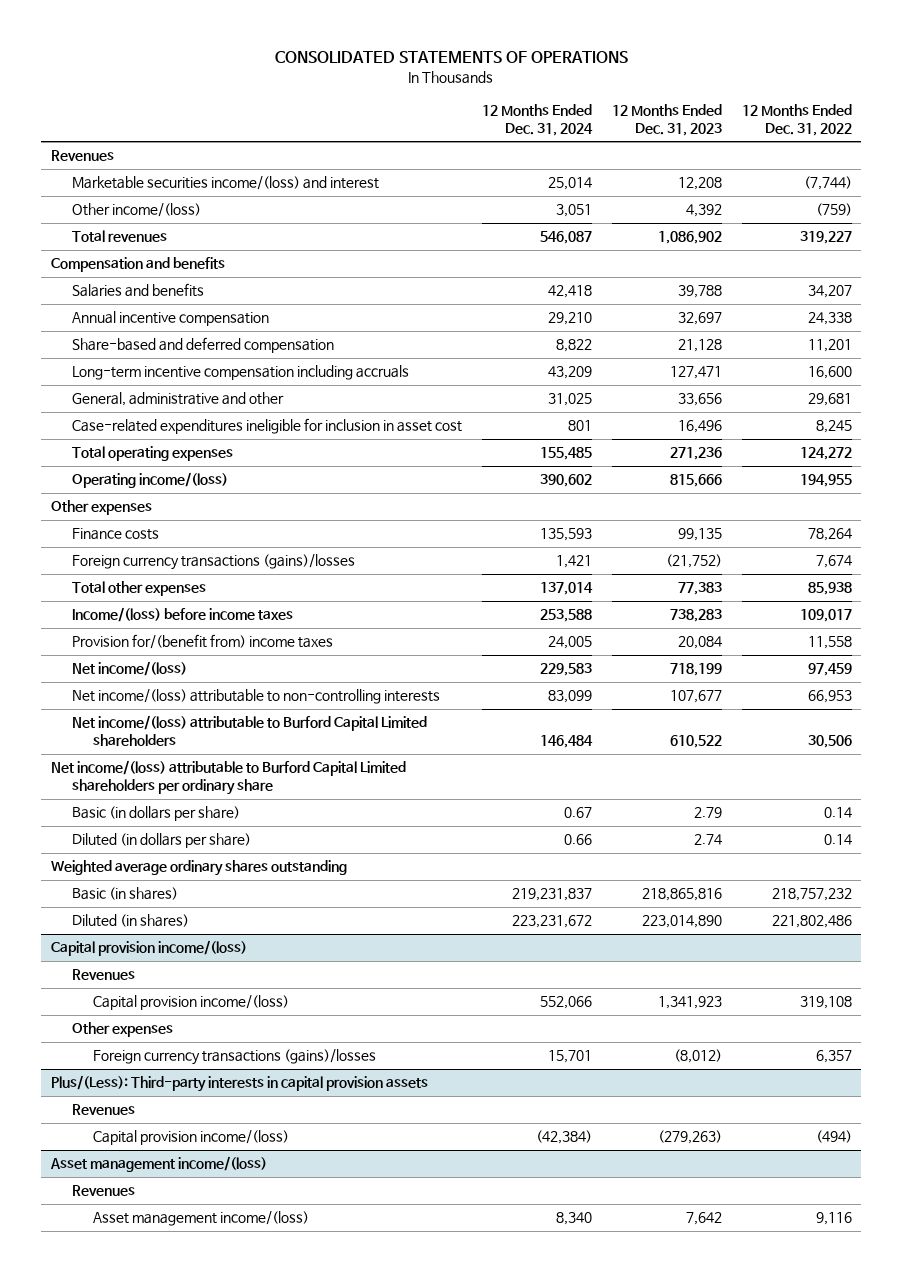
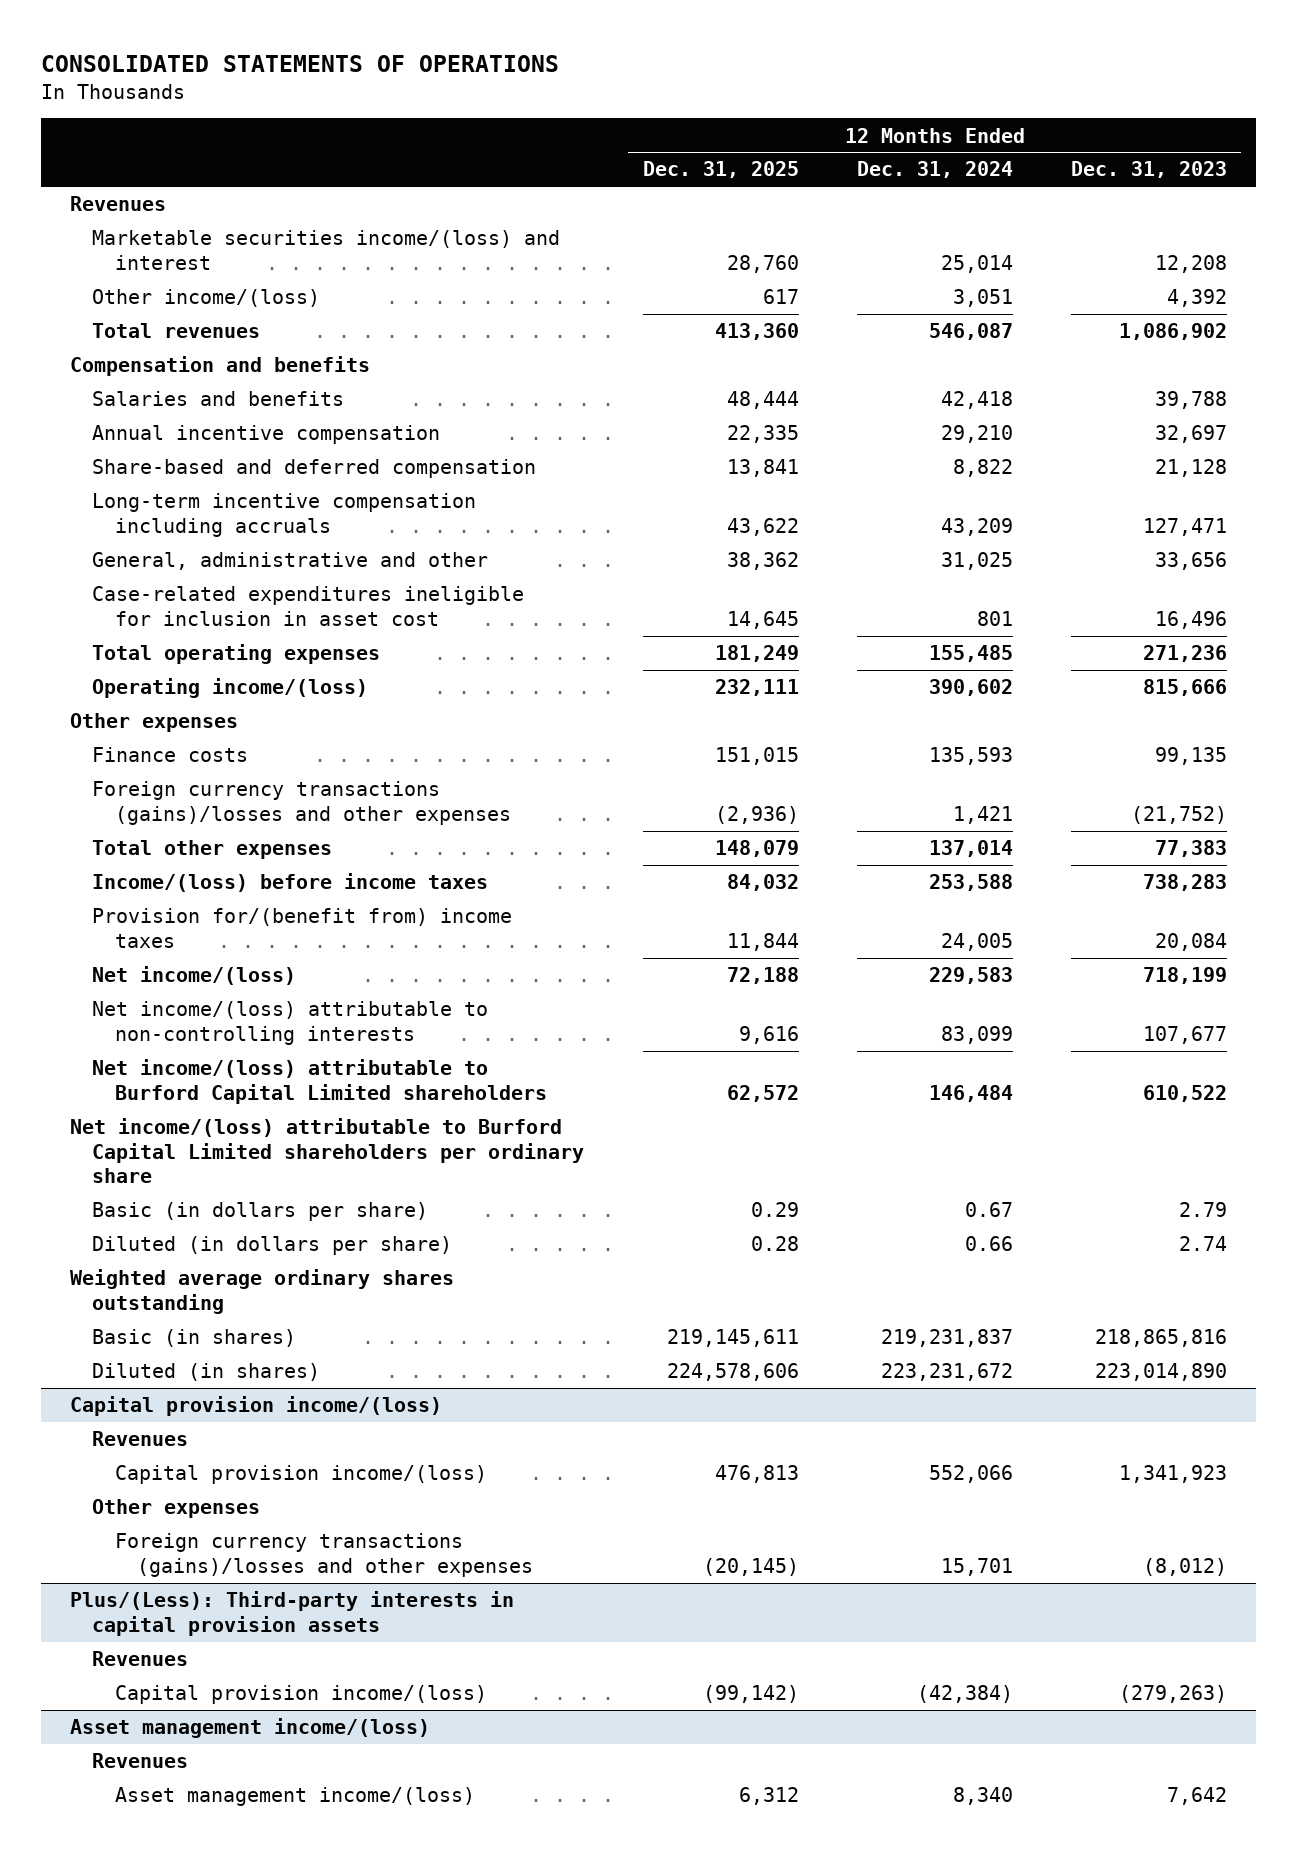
- | 12 Months Ended Dec. 31, 2024 | 12 Months Ended Dec. 31, 2023 | 12 Months Ended Dec. 31, 2022
+ | 12 Months Ended Dec. 31, 2025 | 12 Months Ended Dec. 31, 2024 | 12 Months Ended Dec. 31, 2023
- Foreign currency transactions (gains)/losses | 1,421 | (21,752) | 7,674
+ Foreign currency transactions (gains)/losses and other expenses | (2,936) | 1,421 | (21,752)
@ Capital provision income/(loss)
- Foreign currency transactions (gains)/losses | 15,701 | (8,012) | 6,357
+ Foreign currency transactions (gains)/losses and other expenses | (20,145) | 15,701 | (8,012)

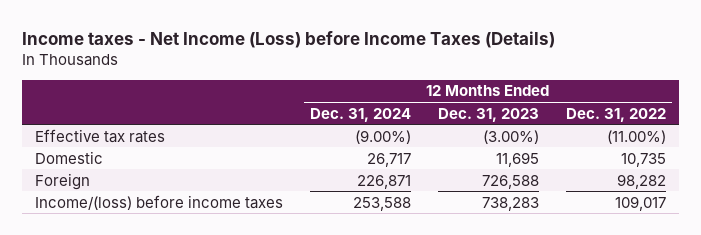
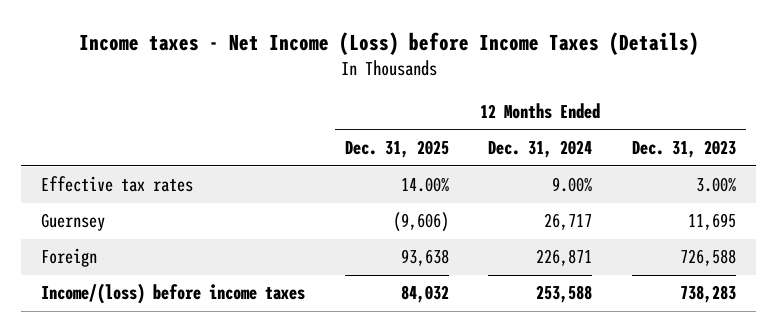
- | 12 Months Ended Dec. 31, 2024 | 12 Months Ended Dec. 31, 2023 | 12 Months Ended Dec. 31, 2022
+ | 12 Months Ended Dec. 31, 2025 | 12 Months Ended Dec. 31, 2024 | 12 Months Ended Dec. 31, 2023
- Effective tax rates | (9.00%) | (3.00%) | (11.00%)
- Domestic | 26,717 | 11,695 | 10,735
+ Effective tax rates | 14.00% | 9.00% | 3.00%
+ Guernsey | (9,606) | 26,717 | 11,695

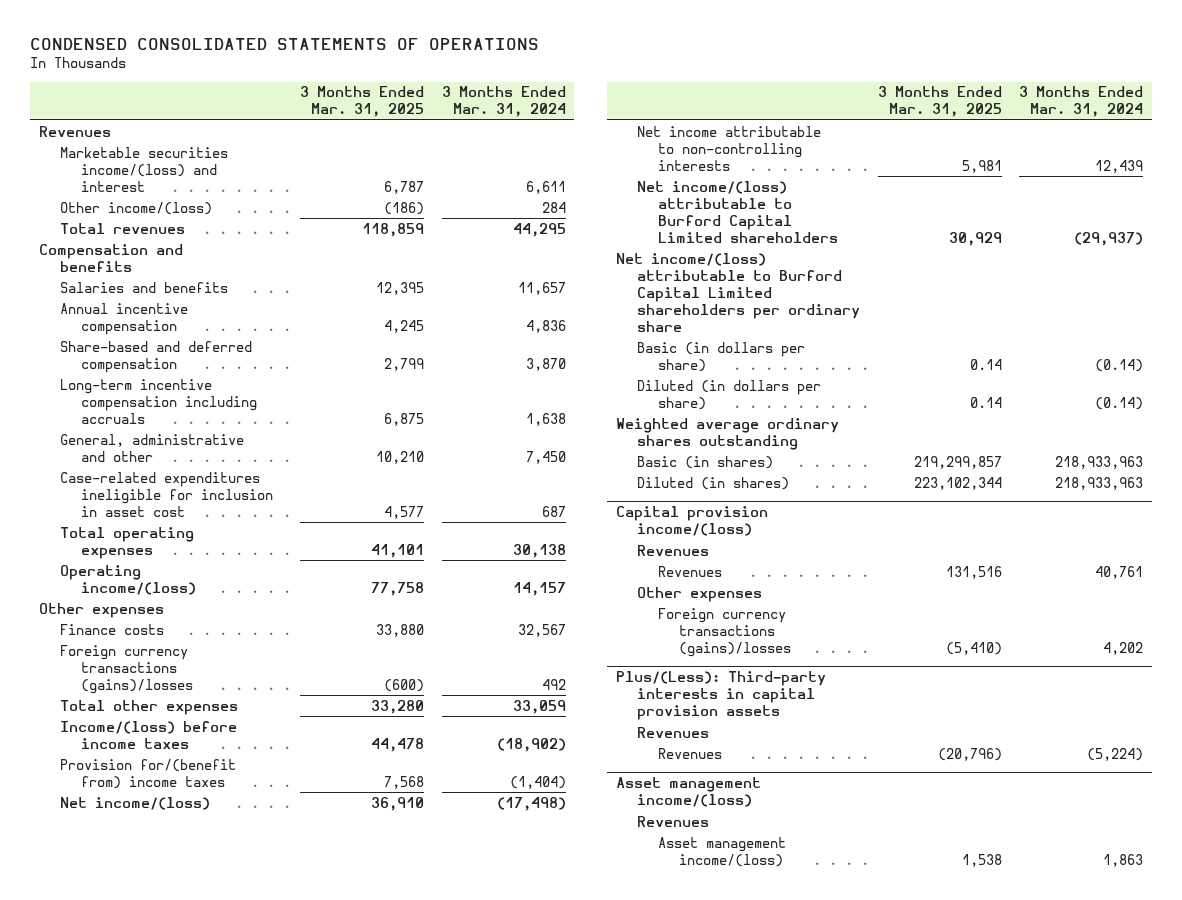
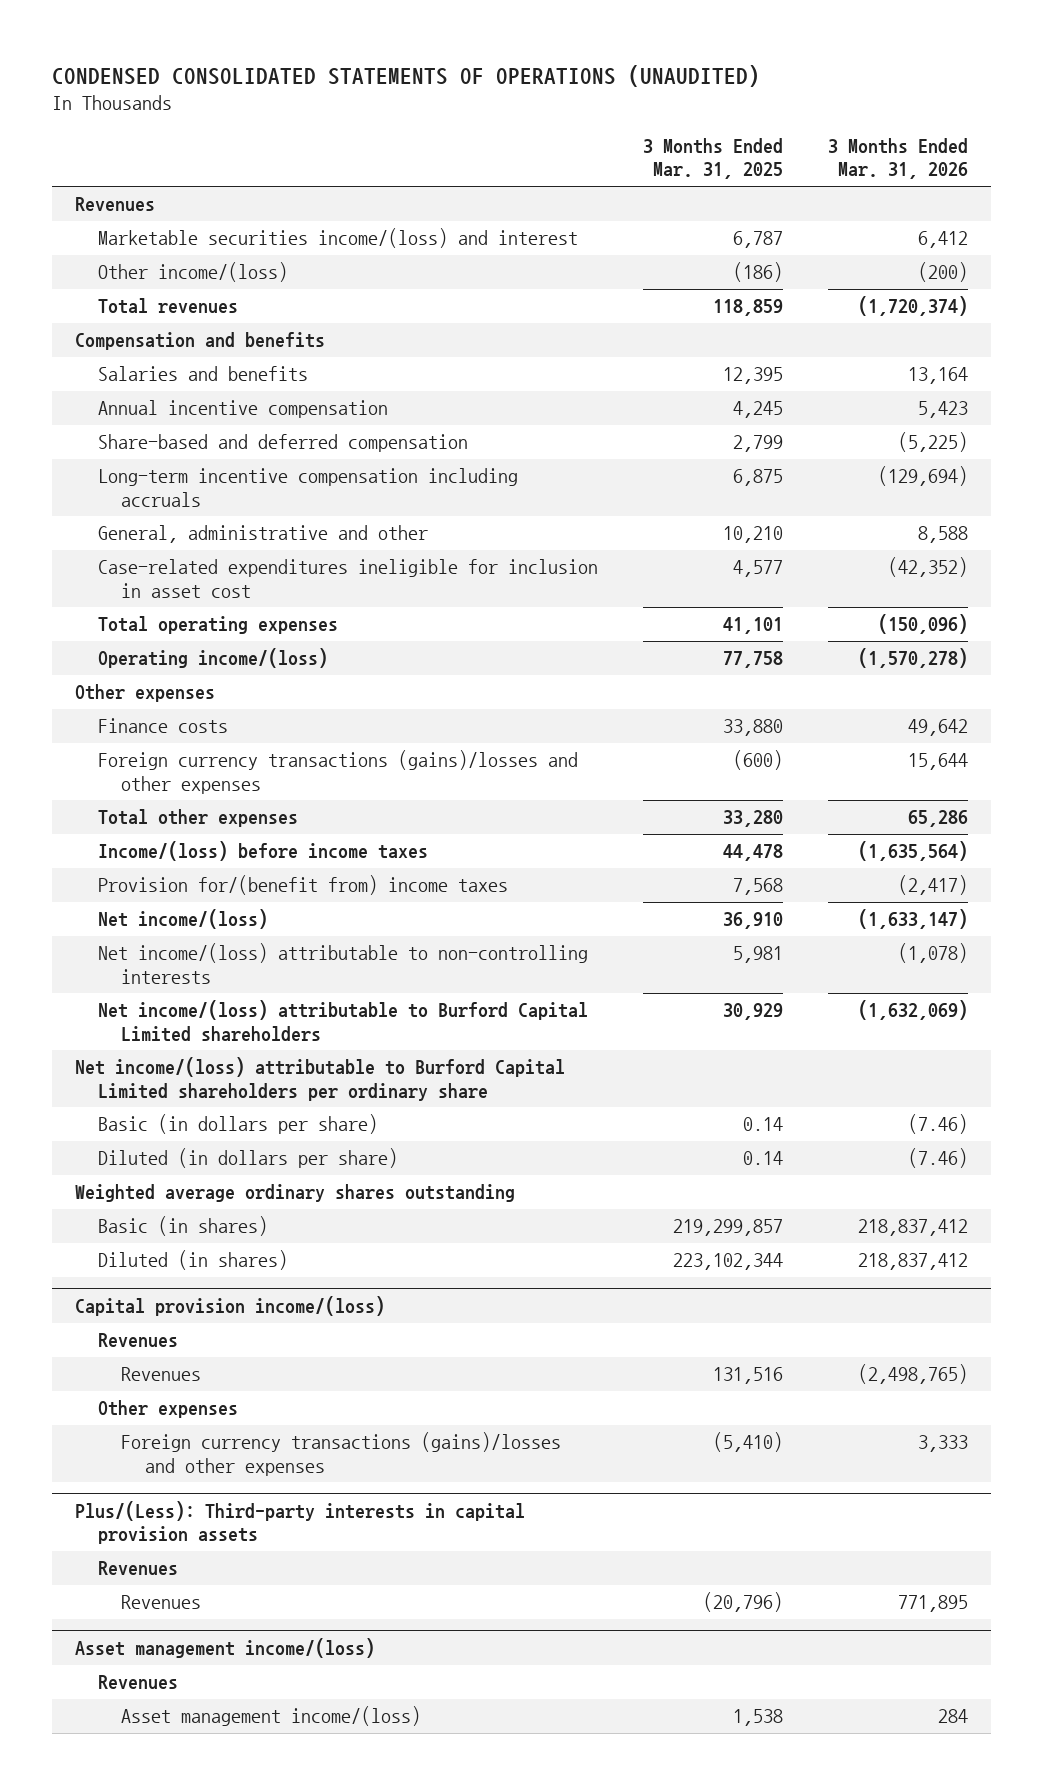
- CONDENSED CONSOLIDATED STATEMENTS OF OPERATIONS
+ CONDENSED CONSOLIDATED STATEMENTS OF OPERATIONS (UNAUDITED)
- | 3 Months Ended Mar. 31, 2025 | 3 Months Ended Mar. 31, 2024
+ | 3 Months Ended Mar. 31, 2025 | 3 Months Ended Mar. 31, 2026
- Foreign currency transactions (gains)/losses | (600) | 492
+ Foreign currency transactions (gains)/losses and other expenses | (600) | 15,644
- Net income attributable to non-controlling interests | 5,981 | 12,439
+ Net income/(loss) attributable to non-controlling interests | 5,981 | (1,078)
@ Capital provision income/(loss)
- Foreign currency transactions (gains)/losses | (5,410) | 4,202
+ Foreign currency transactions (gains)/losses and other expenses | (5,410) | 3,333

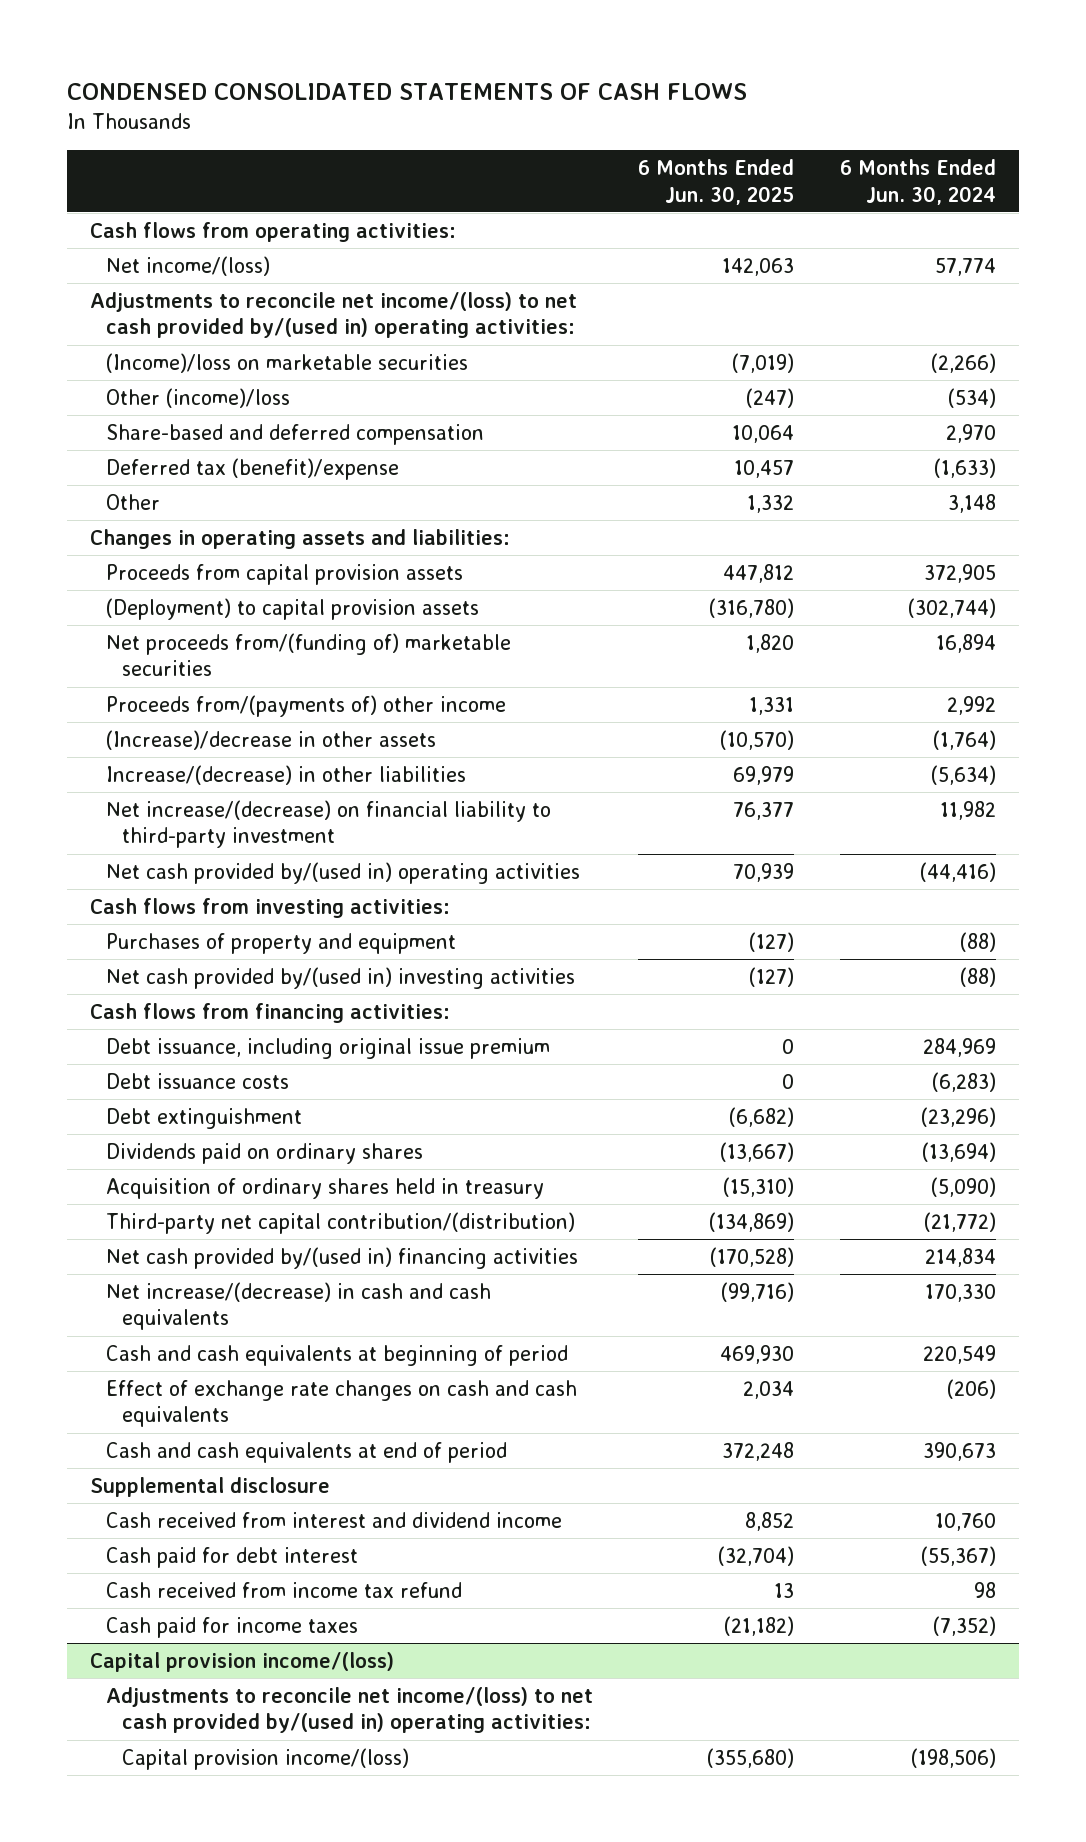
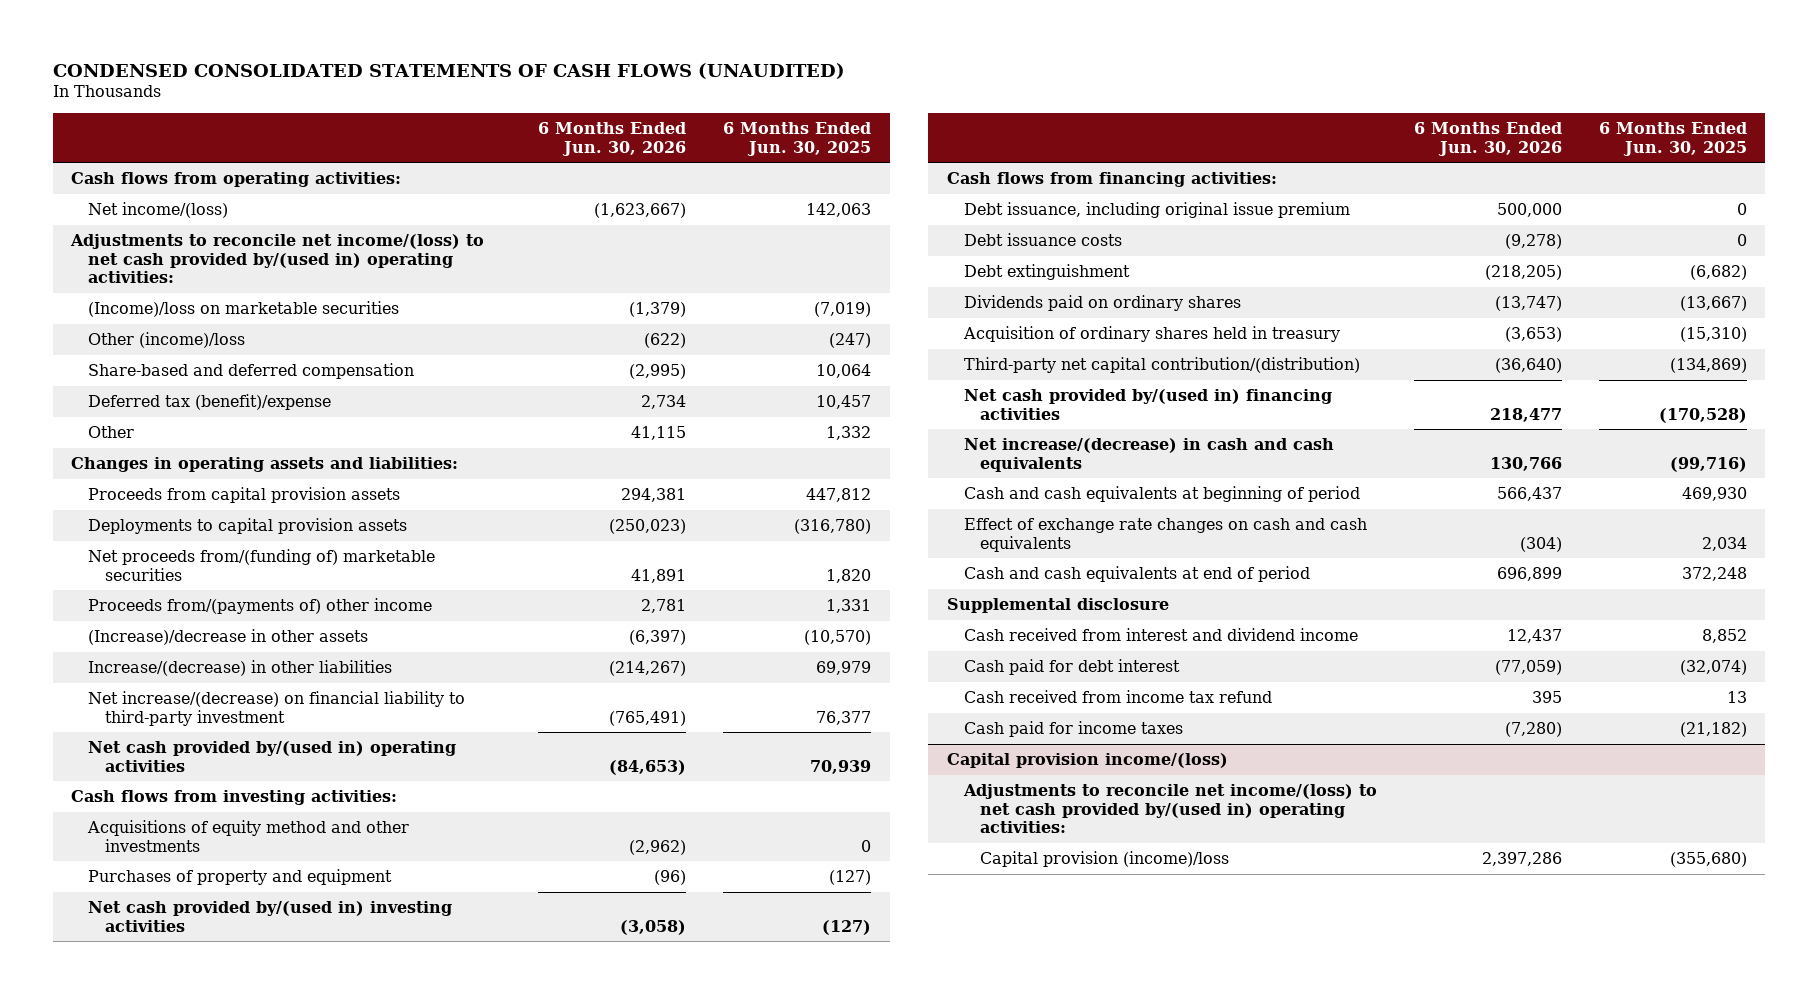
- CONDENSED CONSOLIDATED STATEMENTS OF CASH FLOWS
+ CONDENSED CONSOLIDATED STATEMENTS OF CASH FLOWS (UNAUDITED)
- | 6 Months Ended Jun. 30, 2025 | 6 Months Ended Jun. 30, 2024
+ | 6 Months Ended Jun. 30, 2026 | 6 Months Ended Jun. 30, 2025
- (Deployment) to capital provision assets | (316,780) | (302,744)
+ Deployments to capital provision assets | (250,023) | (316,780)
+ Acquisitions of equity method and other investments | (2,962) | 0
- Cash paid for debt interest | (32,704) | (55,367)
+ Cash paid for debt interest | (77,059) | (32,074)
@ Capital provision income/(loss)
- Capital provision income/(loss) | (355,680) | (198,506)
+ Capital provision (income)/loss | 2,397,286 | (355,680)

